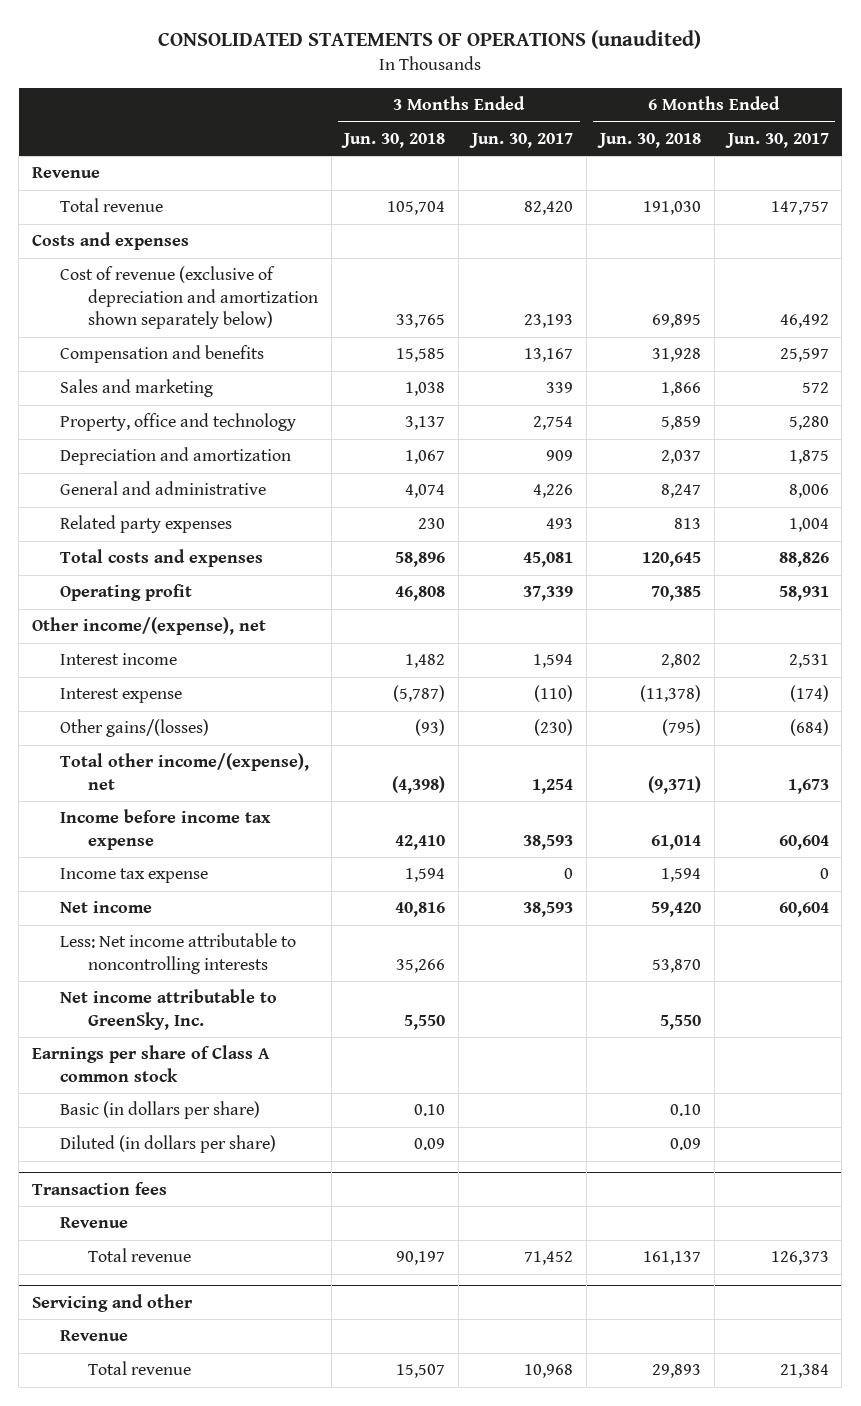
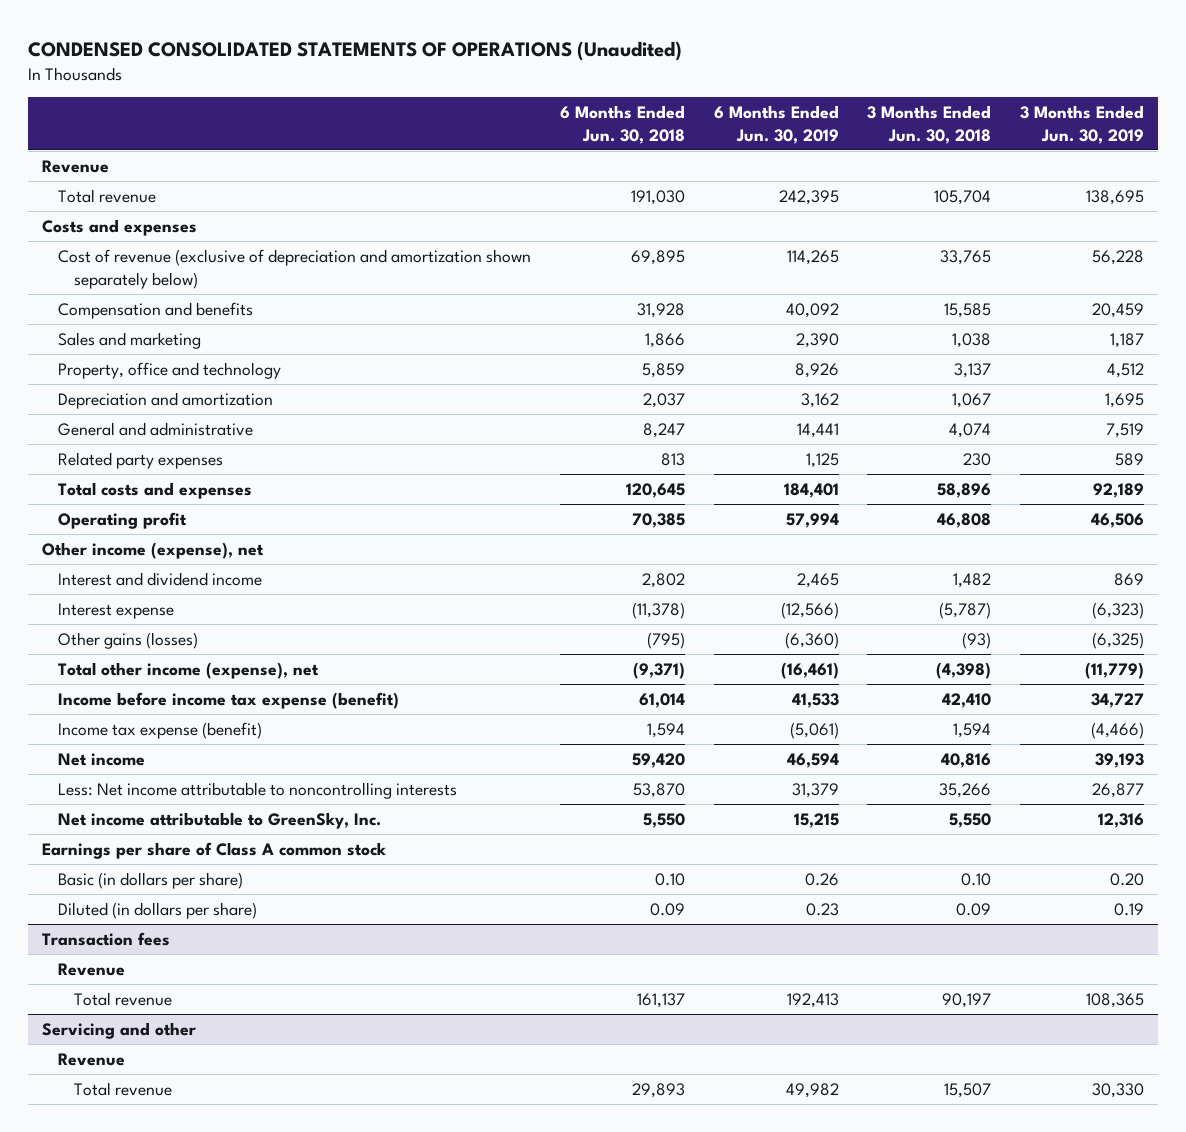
- CONSOLIDATED STATEMENTS OF OPERATIONS (unaudited)
+ CONDENSED CONSOLIDATED STATEMENTS OF OPERATIONS (Unaudited)
- | 3 Months Ended Jun. 30, 2018 | 3 Months Ended Jun. 30, 2017 | 6 Months Ended Jun. 30, 2018 | 6 Months Ended Jun. 30, 2017
+ | 6 Months Ended Jun. 30, 2018 | 6 Months Ended Jun. 30, 2019 | 3 Months Ended Jun. 30, 2018 | 3 Months Ended Jun. 30, 2019
- Other income/(expense), net
- Interest income | 1,482 | 1,594 | 2,802 | 2,531
+ Other income (expense), net
+ Interest and dividend income | 2,802 | 2,465 | 1,482 | 869
- Other gains/(losses) | (93) | (230) | (795) | (684)
- Total other income/(expense), net | (4,398) | 1,254 | (9,371) | 1,673
- Income before income tax expense | 42,410 | 38,593 | 61,014 | 60,604
- Income tax expense | 1,594 | 0 | 1,594 | 0
+ Other gains (losses) | (795) | (6,360) | (93) | (6,325)
+ Total other income (expense), net | (9,371) | (16,461) | (4,398) | (11,779)
+ Income before income tax expense (benefit) | 61,014 | 41,533 | 42,410 | 34,727
+ Income tax expense (benefit) | 1,594 | (5,061) | 1,594 | (4,466)

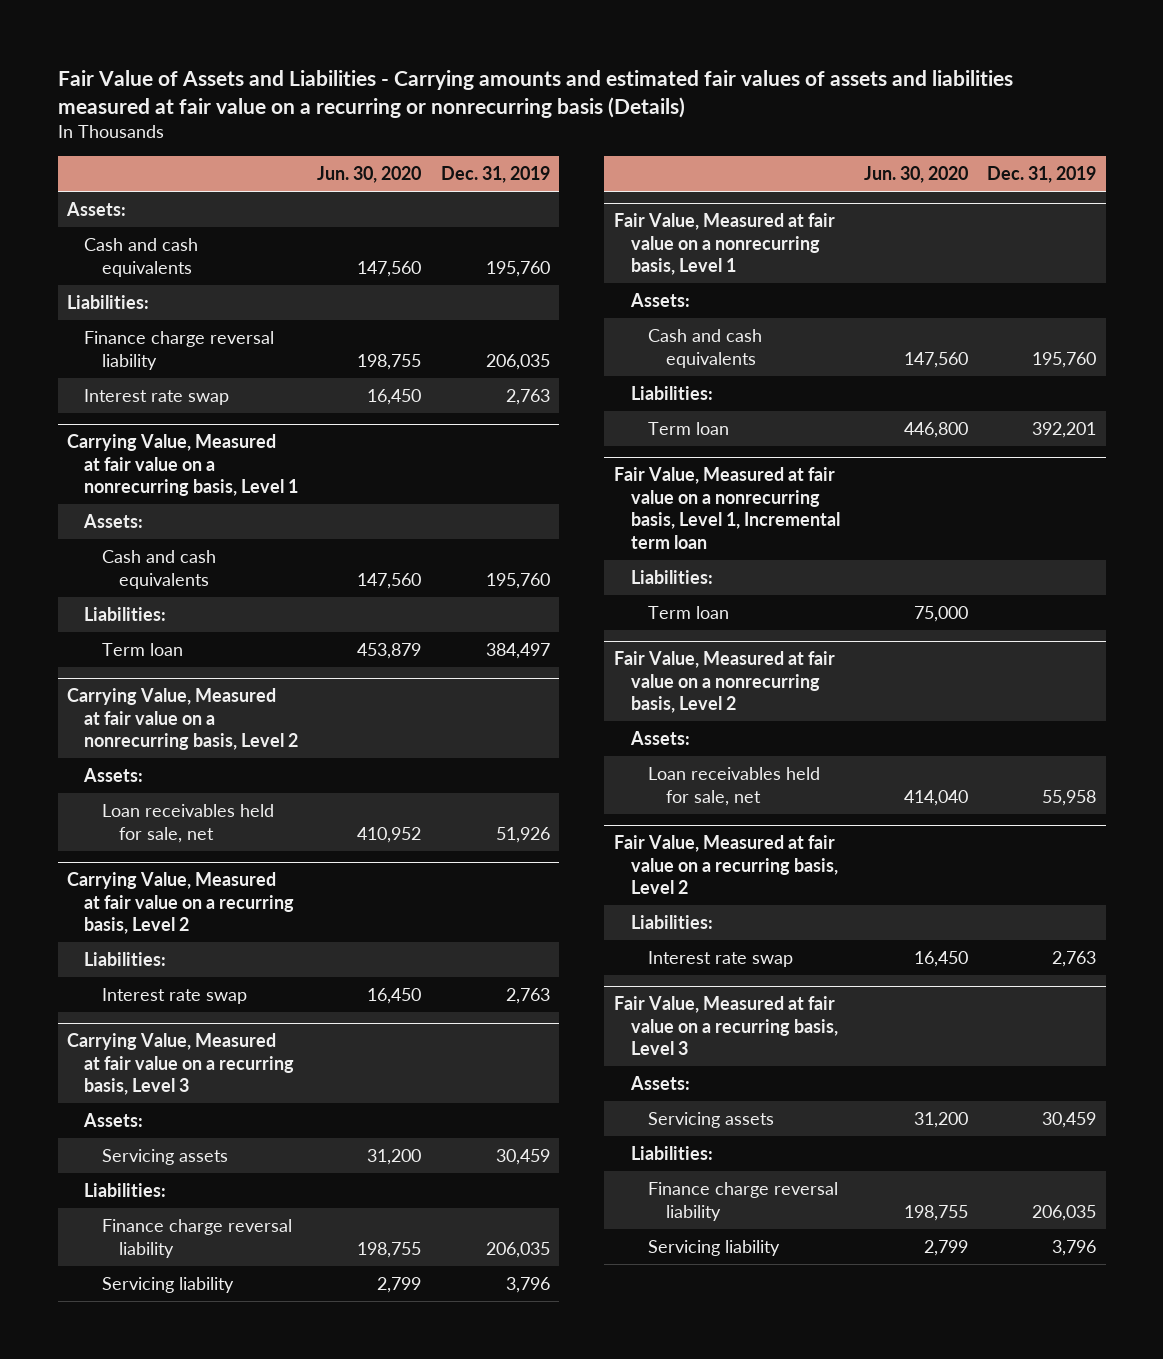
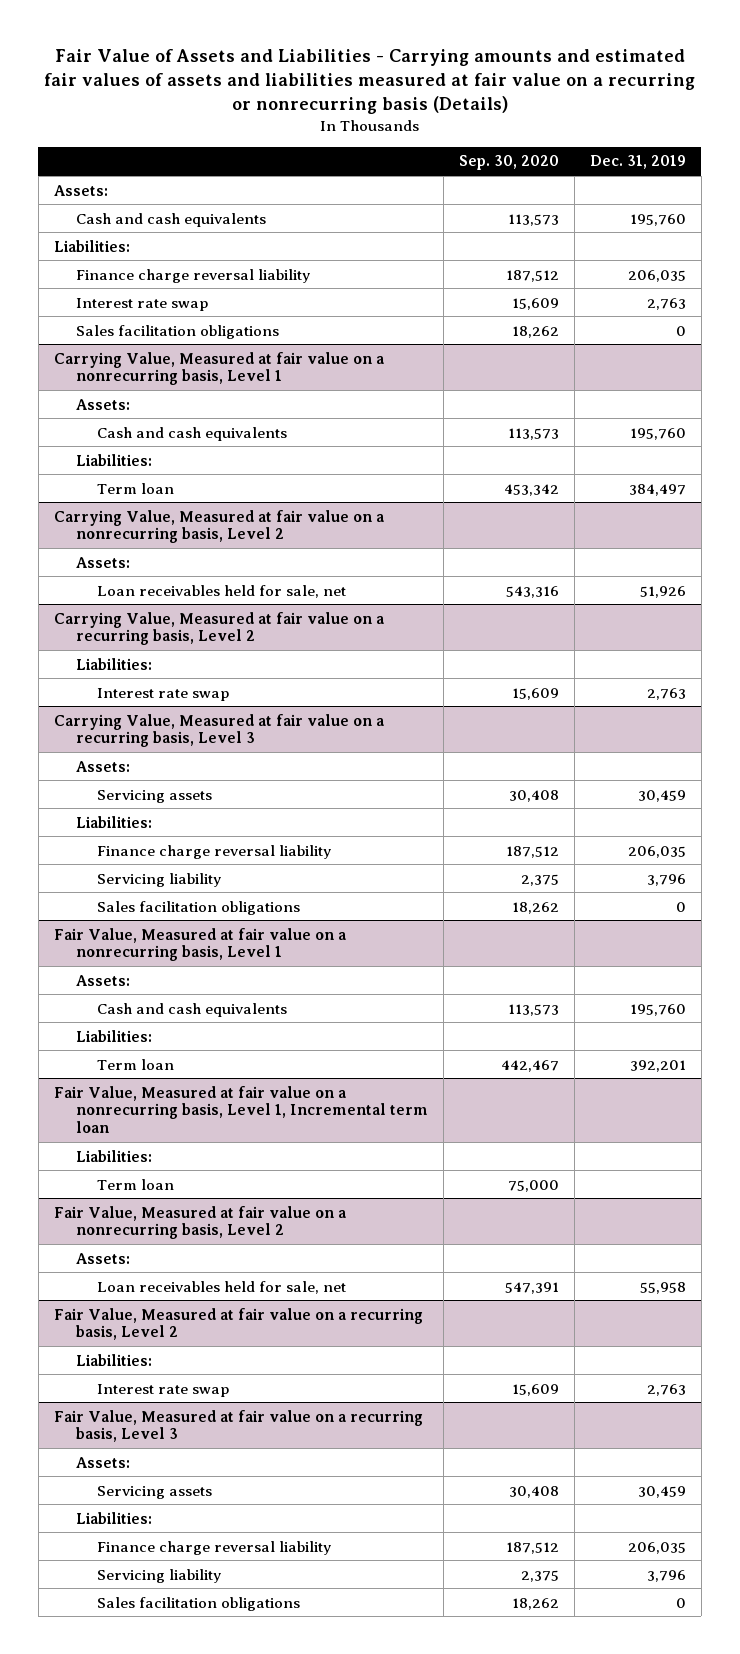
- | Jun. 30, 2020 | Dec. 31, 2019
+ | Sep. 30, 2020 | Dec. 31, 2019
+ Sales facilitation obligations | 18,262 | 0
@ Carrying Value, Measured at fair value on a recurring basis, Level 3
+ Sales facilitation obligations | 18,262 | 0
@ Fair Value, Measured at fair value on a recurring basis, Level 3
+ Sales facilitation obligations | 18,262 | 0

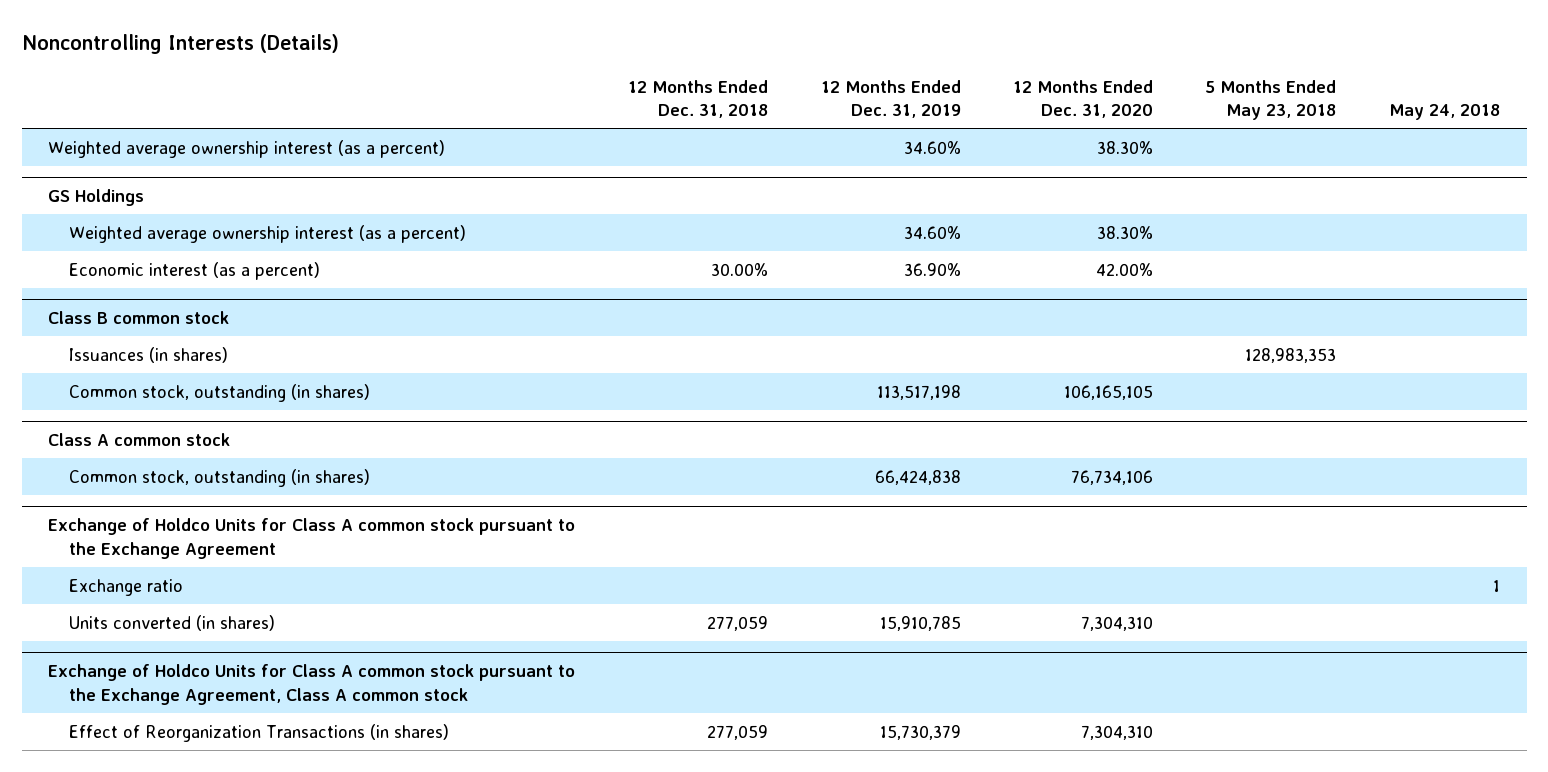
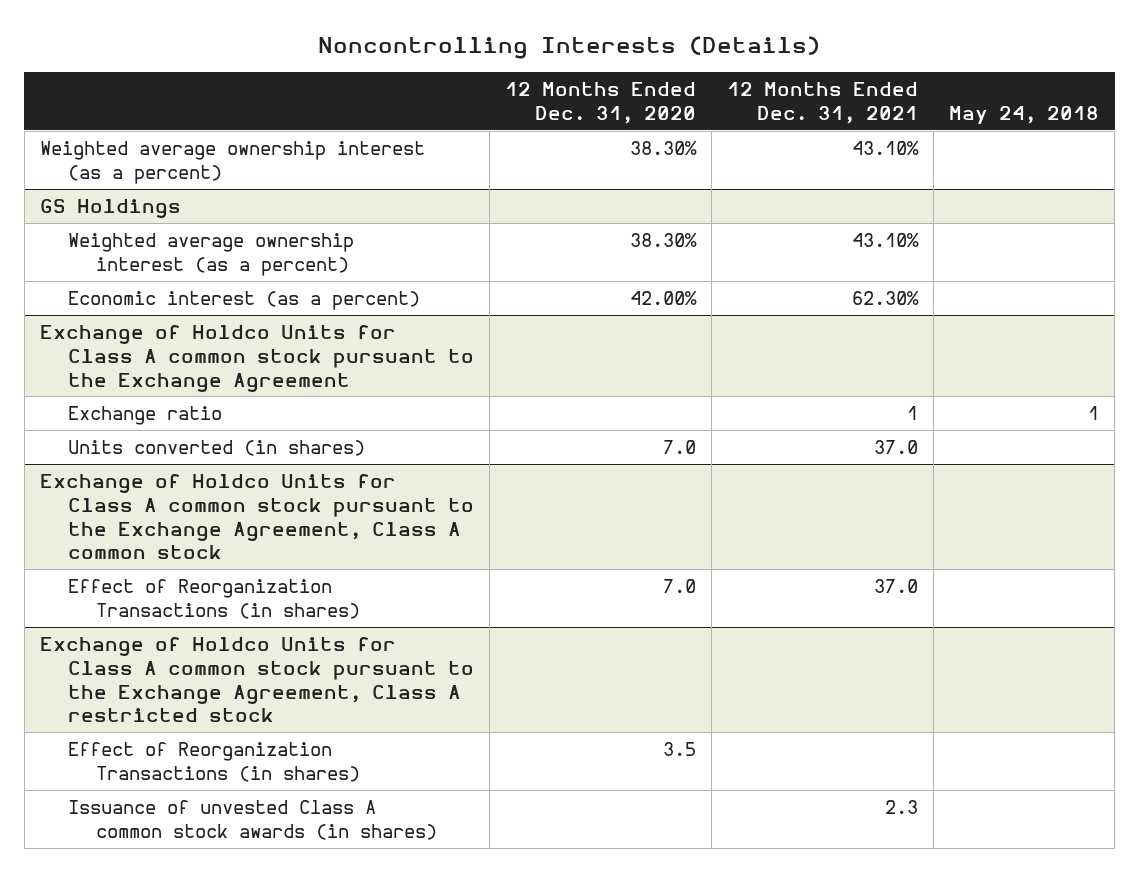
- | 12 Months Ended Dec. 31, 2018 | 12 Months Ended Dec. 31, 2019 | 12 Months Ended Dec. 31, 2020 | 5 Months Ended May 23, 2018 | May 24, 2018
+ | 12 Months Ended Dec. 31, 2020 | 12 Months Ended Dec. 31, 2021 | May 24, 2018
- Class B common stock
- Issuances (in shares) | | | | 128,983,353 |
- Common stock, outstanding (in shares) | | 113,517,198 | 106,165,105 | |
- Class A common stock
- Common stock, outstanding (in shares) | | 66,424,838 | 76,734,106 | |
@ Exchange of Holdco Units for Class A common stock pursuant to the Exchange Agreement
- Units converted (in shares) | 277,059 | 15,910,785 | 7,304,310 | |
+ Units converted (in shares) | 7.0 | 37.0 |
@ Exchange of Holdco Units for Class A common stock pursuant to the Exchange Agreement, Class A common stock
- Effect of Reorganization Transactions (in shares) | 277,059 | 15,730,379 | 7,304,310 | |
+ Effect of Reorganization Transactions (in shares) | 7.0 | 37.0 |
+ Exchange of Holdco Units for Class A common stock pursuant to the Exchange Agreement, Class A restricted stock
+ Effect of Reorganization Transactions (in shares) | 3.5 | |
+ Issuance of unvested Class A common stock awards (in shares) | | 2.3 |

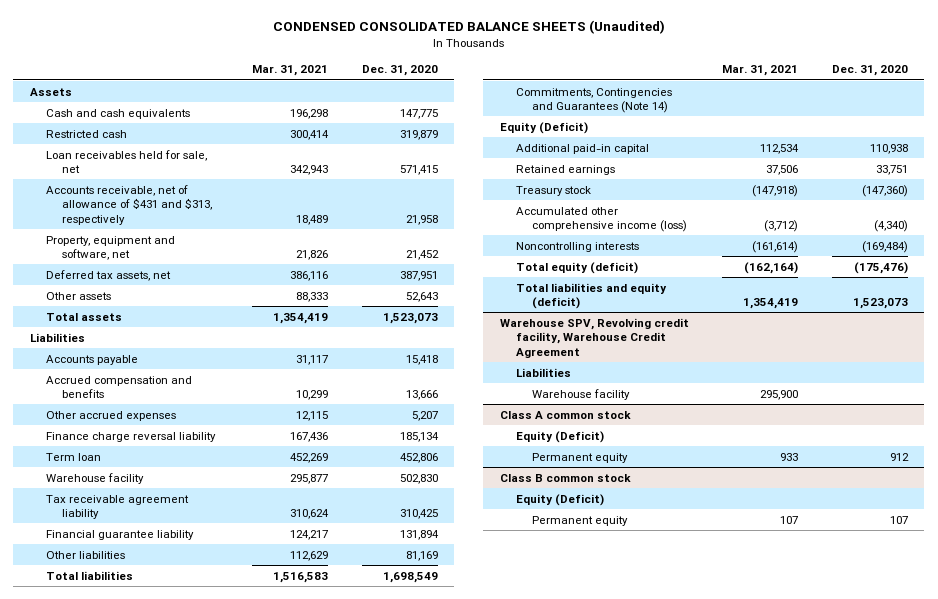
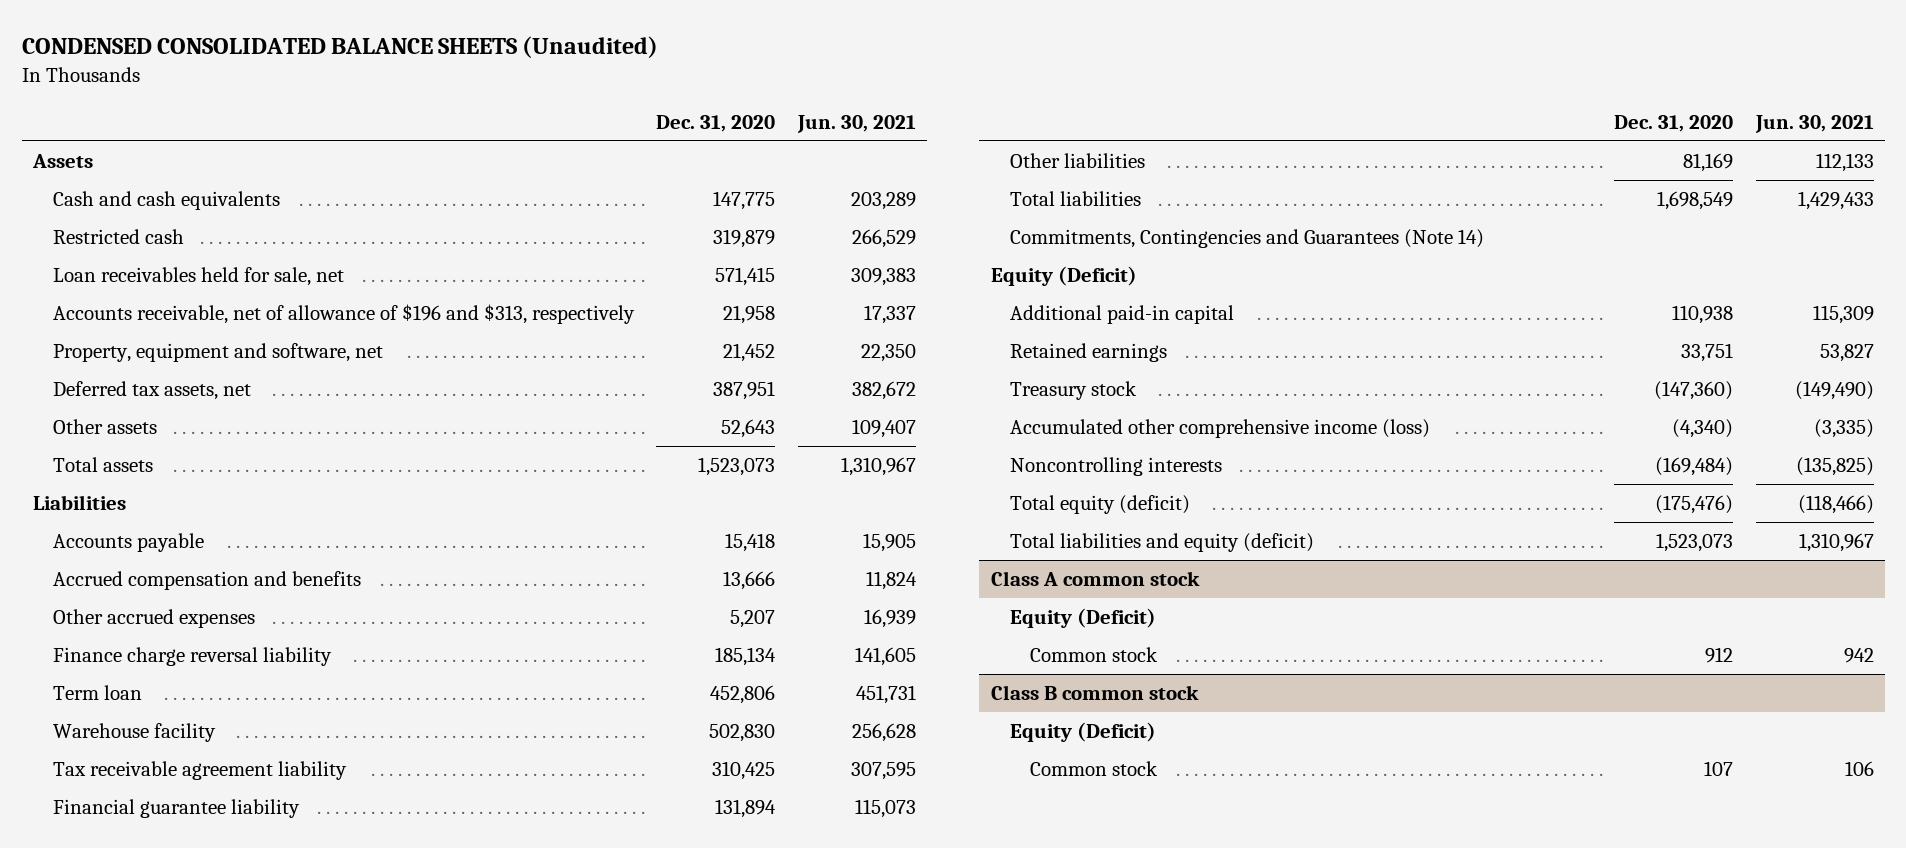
- | Mar. 31, 2021 | Dec. 31, 2020
+ | Dec. 31, 2020 | Jun. 30, 2021
- Accounts receivable, net of allowance of $431 and $313, respectively | 18,489 | 21,958
+ Accounts receivable, net of allowance of $196 and $313, respectively | 21,958 | 17,337
- Warehouse SPV, Revolving credit facility, Warehouse Credit Agreement
- Liabilities
- Warehouse facility | 295,900 |
@ Class A common stock
- Permanent equity | 933 | 912
+ Common stock | 912 | 942
@ Class B common stock
- Permanent equity | 107 | 107
+ Common stock | 107 | 106

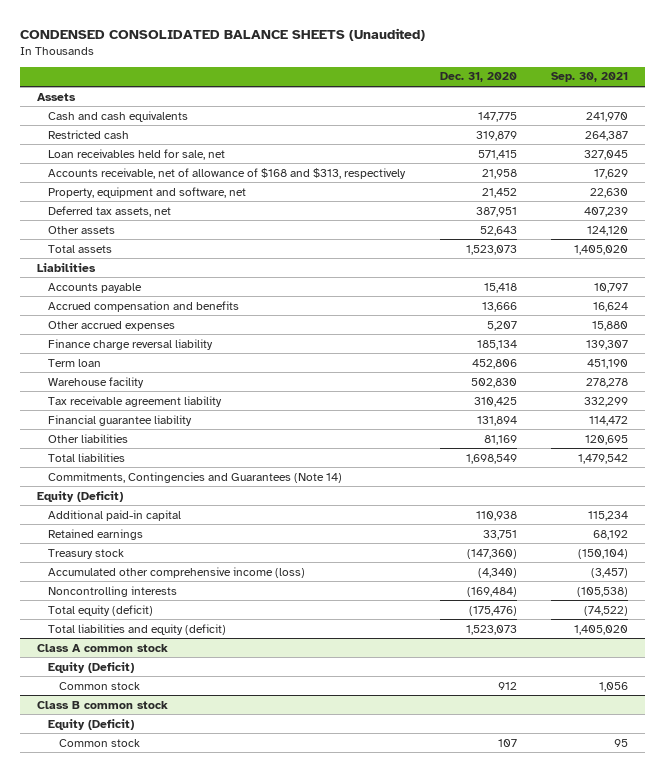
- | Dec. 31, 2020 | Jun. 30, 2021
+ | Dec. 31, 2020 | Sep. 30, 2021
- Accounts receivable, net of allowance of $196 and $313, respectively | 21,958 | 17,337
+ Accounts receivable, net of allowance of $168 and $313, respectively | 21,958 | 17,629

